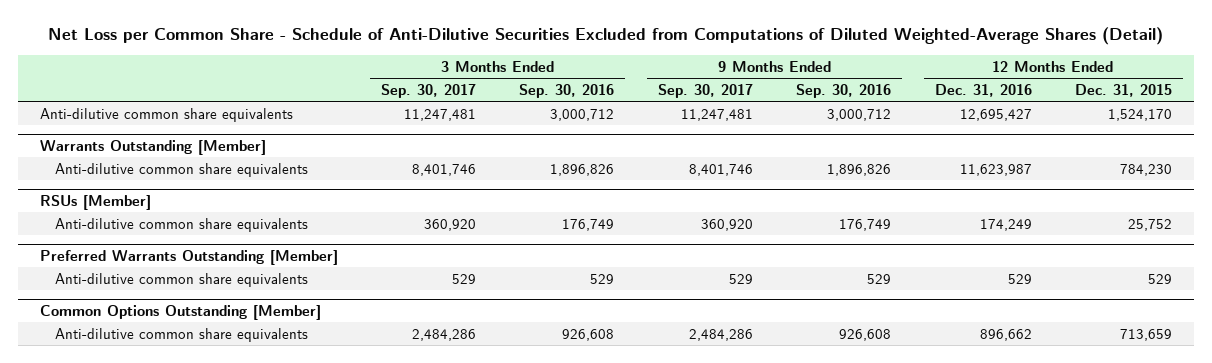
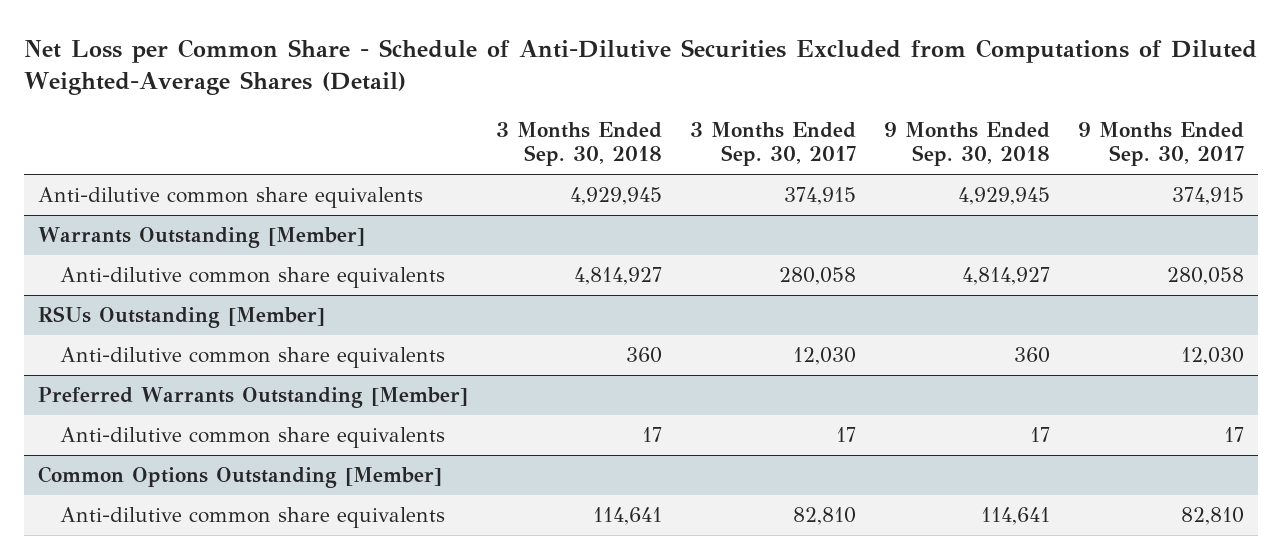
- | 3 Months Ended Sep. 30, 2017 | 3 Months Ended Sep. 30, 2016 | 9 Months Ended Sep. 30, 2017 | 9 Months Ended Sep. 30, 2016 | 12 Months Ended Dec. 31, 2016 | 12 Months Ended Dec. 31, 2015
+ | 3 Months Ended Sep. 30, 2018 | 3 Months Ended Sep. 30, 2017 | 9 Months Ended Sep. 30, 2018 | 9 Months Ended Sep. 30, 2017
- Anti-dilutive common share equivalents | 11,247,481 | 3,000,712 | 11,247,481 | 3,000,712 | 12,695,427 | 1,524,170
+ Anti-dilutive common share equivalents | 4,929,945 | 374,915 | 4,929,945 | 374,915
@ Warrants Outstanding [Member]
- Anti-dilutive common share equivalents | 8,401,746 | 1,896,826 | 8,401,746 | 1,896,826 | 11,623,987 | 784,230
- RSUs [Member]
- Anti-dilutive common share equivalents | 360,920 | 176,749 | 360,920 | 176,749 | 174,249 | 25,752
@ Warrants Outstanding [Member]
+ Anti-dilutive common share equivalents | 4,814,927 | 280,058 | 4,814,927 | 280,058
+ RSUs Outstanding [Member]
+ Anti-dilutive common share equivalents | 360 | 12,030 | 360 | 12,030
@ Preferred Warrants Outstanding [Member]
- Anti-dilutive common share equivalents | 529 | 529 | 529 | 529 | 529 | 529
+ Anti-dilutive common share equivalents | 17 | 17 | 17 | 17
@ Common Options Outstanding [Member]
- Anti-dilutive common share equivalents | 2,484,286 | 926,608 | 2,484,286 | 926,608 | 896,662 | 713,659
+ Anti-dilutive common share equivalents | 114,641 | 82,810 | 114,641 | 82,810

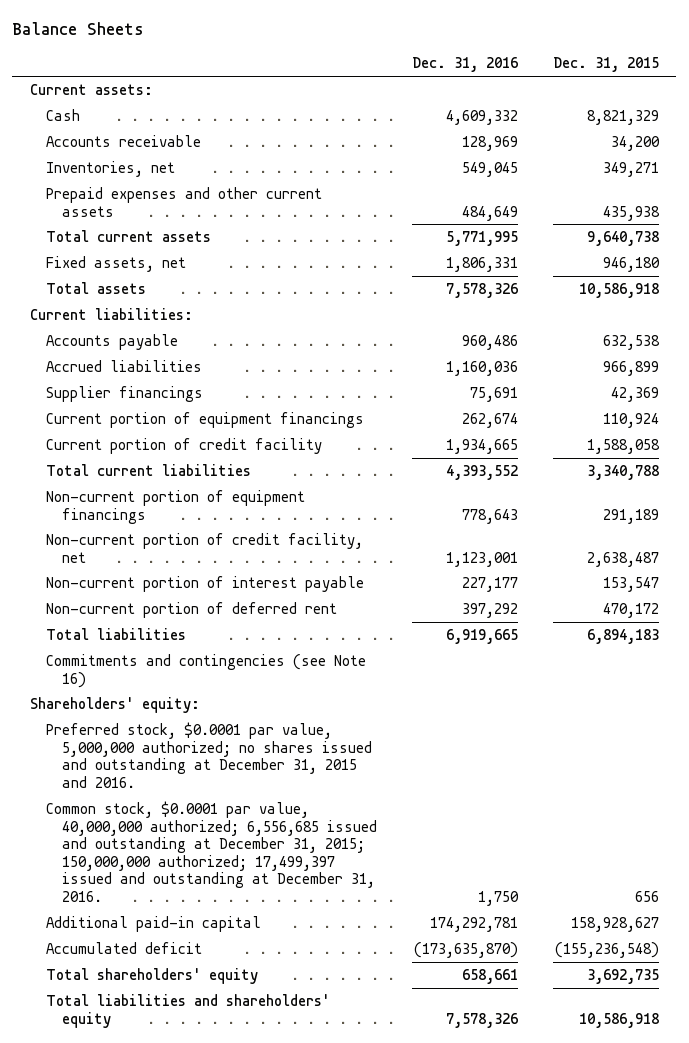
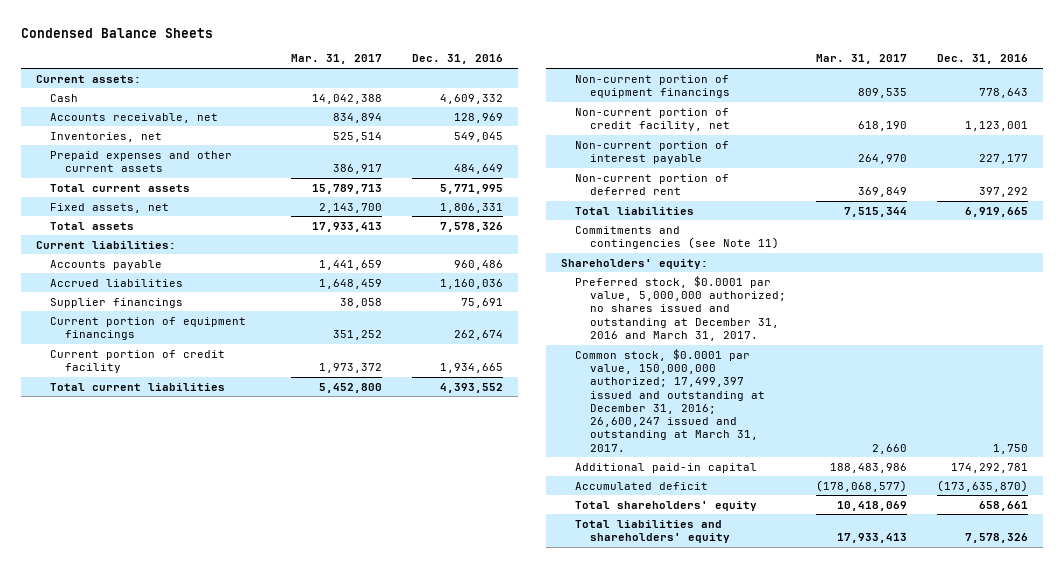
- Balance Sheets
+ Condensed Balance Sheets
- | Dec. 31, 2016 | Dec. 31, 2015
+ | Mar. 31, 2017 | Dec. 31, 2016
- Accounts receivable | 128,969 | 34,200
+ Accounts receivable, net | 834,894 | 128,969
- Commitments and contingencies (see Note 16)
+ Commitments and contingencies (see Note 11)
- Preferred stock, $0.0001 par value, 5,000,000 authorized; no shares issued and outstanding at December 31, 2015 and 2016.
- Common stock, $0.0001 par value, 40,000,000 authorized; 6,556,685 issued and outstanding at December 31, 2015; 150,000,000 authorized; 17,499,397 issued and outstanding at December 31, 2016. | 1,750 | 656
+ Preferred stock, $0.0001 par value, 5,000,000 authorized; no shares issued and outstanding at December 31, 2016 and March 31, 2017.
+ Common stock, $0.0001 par value, 150,000,000 authorized; 17,499,397 issued and outstanding at December 31, 2016; 26,600,247 issued and outstanding at March 31, 2017. | 2,660 | 1,750

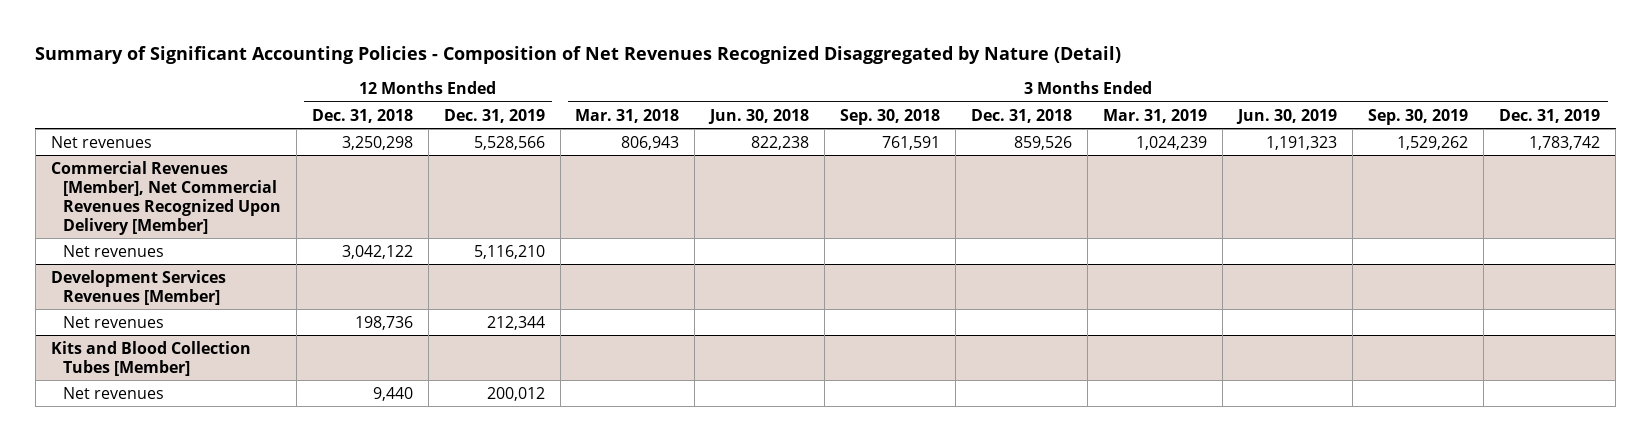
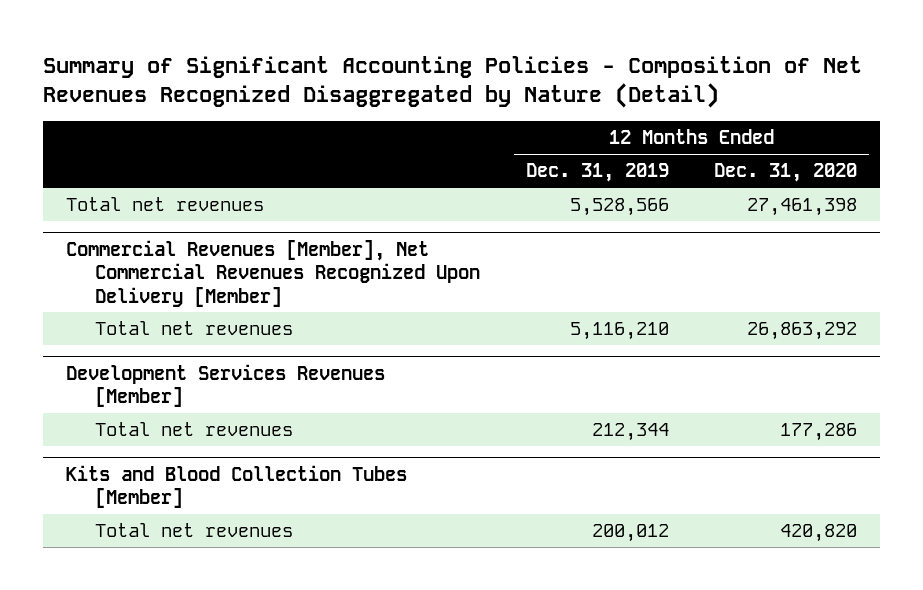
- | 12 Months Ended Dec. 31, 2018 | 12 Months Ended Dec. 31, 2019 | 3 Months Ended Mar. 31, 2018 | 3 Months Ended Jun. 30, 2018 | 3 Months Ended Sep. 30, 2018 | 3 Months Ended Dec. 31, 2018 | 3 Months Ended Mar. 31, 2019 | 3 Months Ended Jun. 30, 2019 | 3 Months Ended Sep. 30, 2019 | 3 Months Ended Dec. 31, 2019
+ | 12 Months Ended Dec. 31, 2019 | 12 Months Ended Dec. 31, 2020
- Net revenues | 3,250,298 | 5,528,566 | 806,943 | 822,238 | 761,591 | 859,526 | 1,024,239 | 1,191,323 | 1,529,262 | 1,783,742
+ Total net revenues | 5,528,566 | 27,461,398
@ Commercial Revenues [Member], Net Commercial Revenues Recognized Upon Delivery [Member]
- Net revenues | 3,042,122 | 5,116,210 | | | | | | | |
+ Total net revenues | 5,116,210 | 26,863,292
@ Development Services Revenues [Member]
- Net revenues | 198,736 | 212,344 | | | | | | | |
+ Total net revenues | 212,344 | 177,286
@ Kits and Blood Collection Tubes [Member]
- Net revenues | 9,440 | 200,012 | | | | | | | |
+ Total net revenues | 200,012 | 420,820

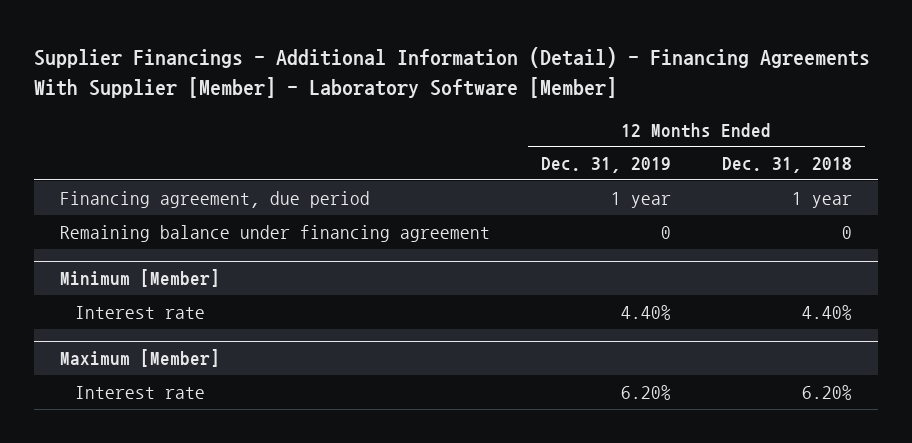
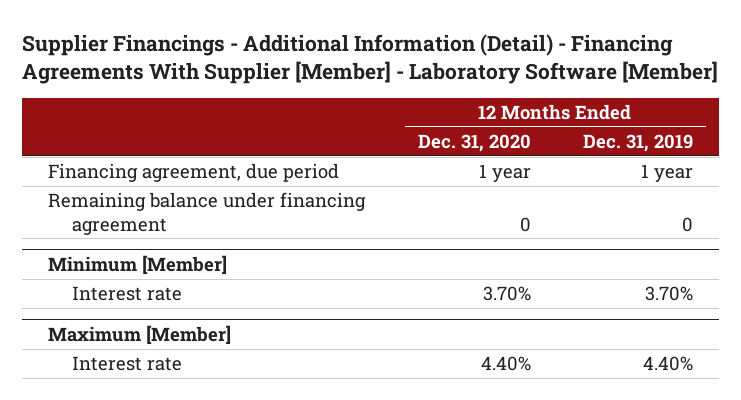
- | 12 Months Ended Dec. 31, 2019 | 12 Months Ended Dec. 31, 2018
+ | 12 Months Ended Dec. 31, 2020 | 12 Months Ended Dec. 31, 2019
@ Minimum [Member]
- Interest rate | 4.40% | 4.40%
+ Interest rate | 3.70% | 3.70%
@ Maximum [Member]
- Interest rate | 6.20% | 6.20%
+ Interest rate | 4.40% | 4.40%

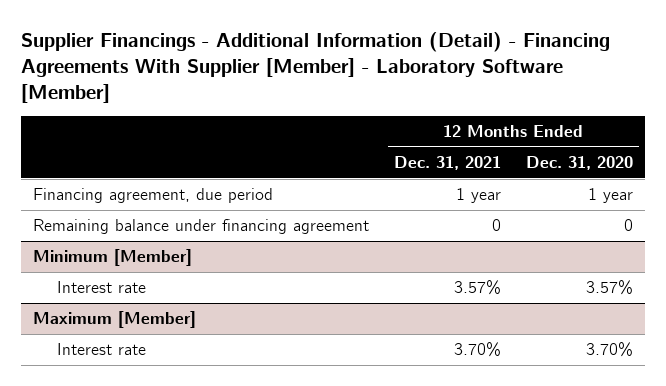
- | 12 Months Ended Dec. 31, 2020 | 12 Months Ended Dec. 31, 2019
+ | 12 Months Ended Dec. 31, 2021 | 12 Months Ended Dec. 31, 2020
@ Minimum [Member]
- Interest rate | 3.70% | 3.70%
+ Interest rate | 3.57% | 3.57%
@ Maximum [Member]
- Interest rate | 4.40% | 4.40%
+ Interest rate | 3.70% | 3.70%

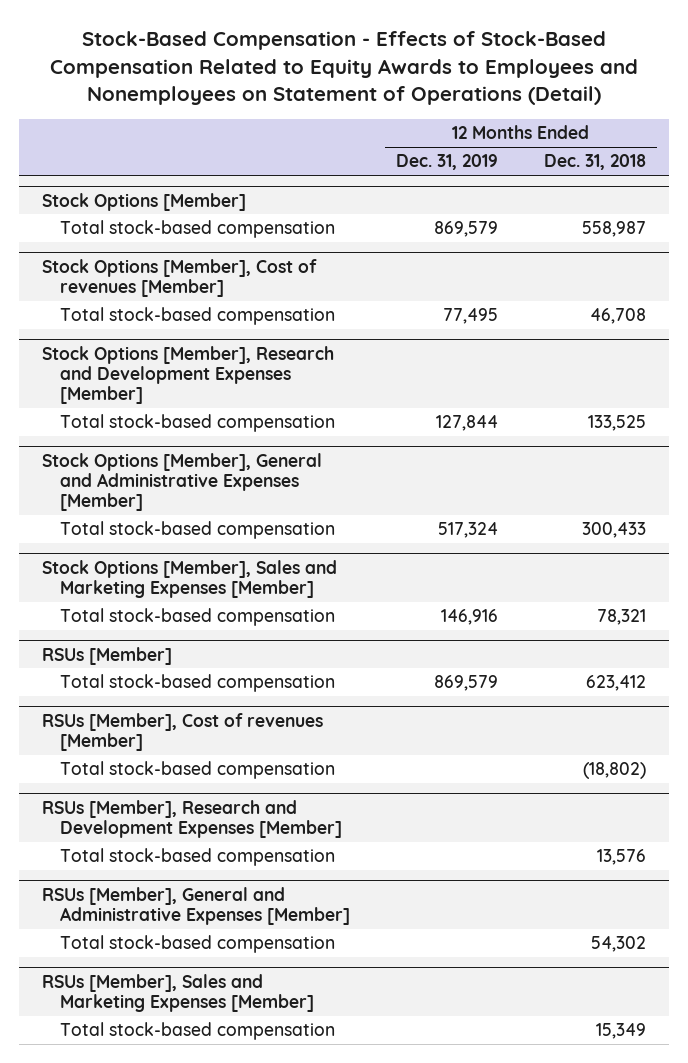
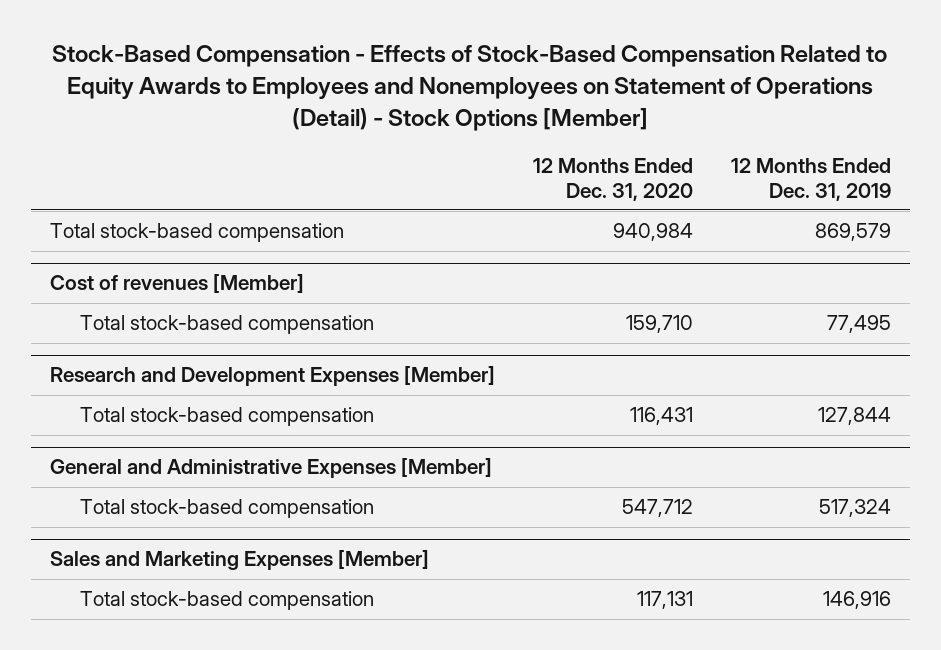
- Stock-Based Compensation - Effects of Stock-Based Compensation Related to Equity Awards to Employees and Nonemployees on Statement of Operations (Detail)
+ Stock-Based Compensation - Effects of Stock-Based Compensation Related to Equity Awards to Employees and Nonemployees on Statement of Operations (Detail) - Stock Options [Member]
- | 12 Months Ended Dec. 31, 2019 | 12 Months Ended Dec. 31, 2018
+ | 12 Months Ended Dec. 31, 2020 | 12 Months Ended Dec. 31, 2019
- Stock Options [Member]
- Stock Options [Member], Cost of revenues [Member]
+ Cost of revenues [Member]
- Stock Options [Member], Research and Development Expenses [Member]
+ Research and Development Expenses [Member]
- Stock Options [Member], General and Administrative Expenses [Member]
+ General and Administrative Expenses [Member]
- Stock Options [Member], Sales and Marketing Expenses [Member]
+ Sales and Marketing Expenses [Member]
- RSUs [Member]
- Total stock-based compensation | 869,579 | 623,412
- RSUs [Member], Cost of revenues [Member]
- Total stock-based compensation | | (18,802)
- RSUs [Member], Research and Development Expenses [Member]
- Total stock-based compensation | | 13,576
- RSUs [Member], General and Administrative Expenses [Member]
- Total stock-based compensation | | 54,302
- RSUs [Member], Sales and Marketing Expenses [Member]
- Total stock-based compensation | | 15,349

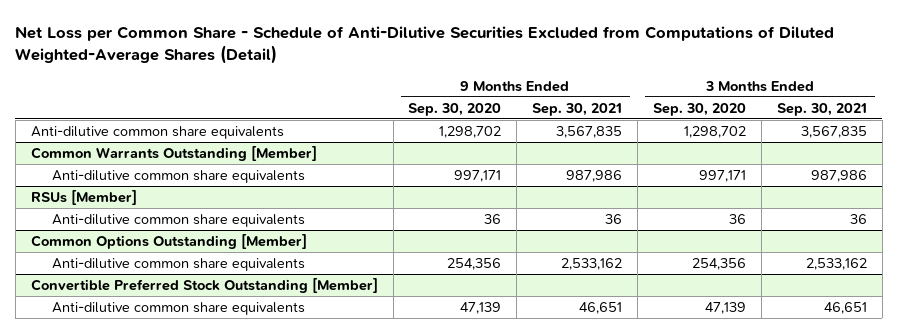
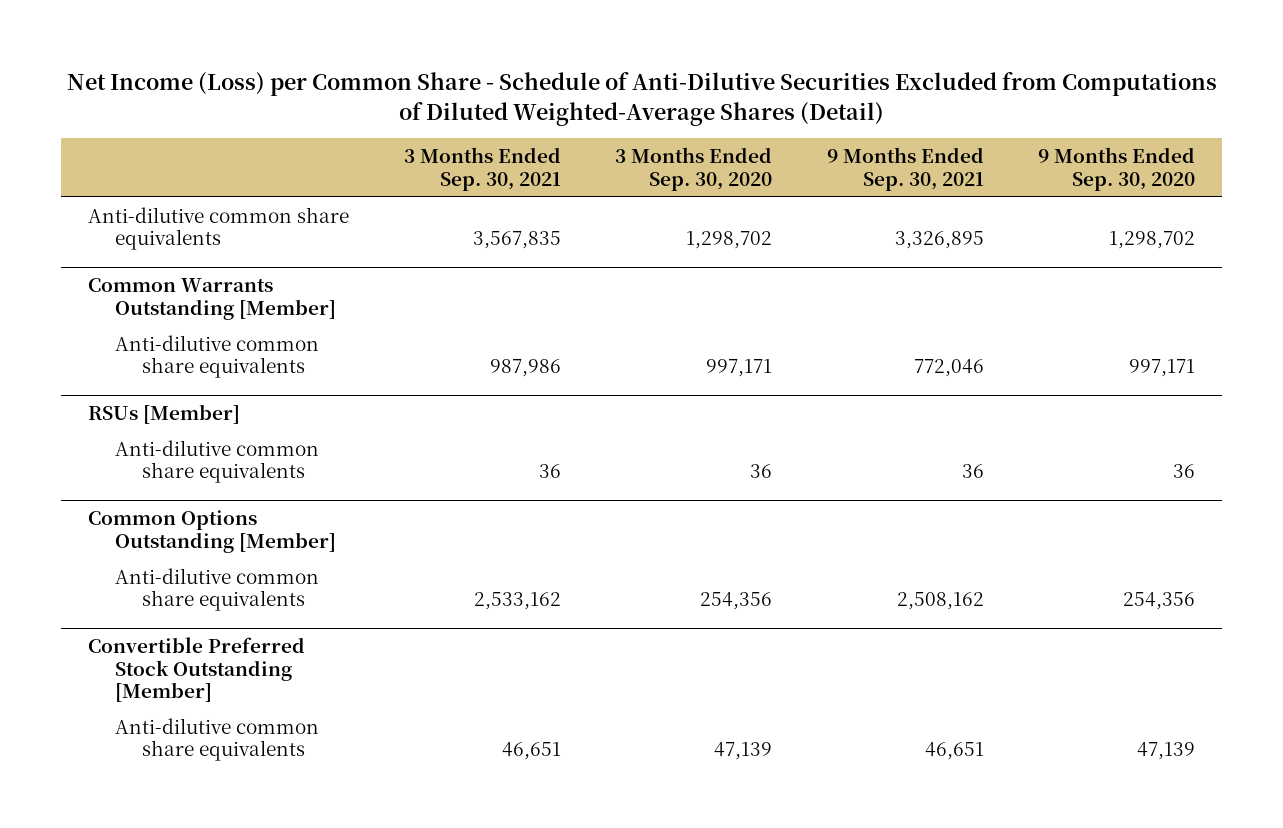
- Net Loss per Common Share - Schedule of Anti-Dilutive Securities Excluded from Computations of Diluted Weighted-Average Shares (Detail)
+ Net Income (Loss) per Common Share - Schedule of Anti-Dilutive Securities Excluded from Computations of Diluted Weighted-Average Shares (Detail)
- | 9 Months Ended Sep. 30, 2020 | 9 Months Ended Sep. 30, 2021 | 3 Months Ended Sep. 30, 2020 | 3 Months Ended Sep. 30, 2021
+ | 3 Months Ended Sep. 30, 2021 | 3 Months Ended Sep. 30, 2020 | 9 Months Ended Sep. 30, 2021 | 9 Months Ended Sep. 30, 2020
- Anti-dilutive common share equivalents | 1,298,702 | 3,567,835 | 1,298,702 | 3,567,835
+ Anti-dilutive common share equivalents | 3,567,835 | 1,298,702 | 3,326,895 | 1,298,702
@ Common Warrants Outstanding [Member]
- Anti-dilutive common share equivalents | 997,171 | 987,986 | 997,171 | 987,986
+ Anti-dilutive common share equivalents | 987,986 | 997,171 | 772,046 | 997,171
@ Common Options Outstanding [Member]
- Anti-dilutive common share equivalents | 254,356 | 2,533,162 | 254,356 | 2,533,162
+ Anti-dilutive common share equivalents | 2,533,162 | 254,356 | 2,508,162 | 254,356

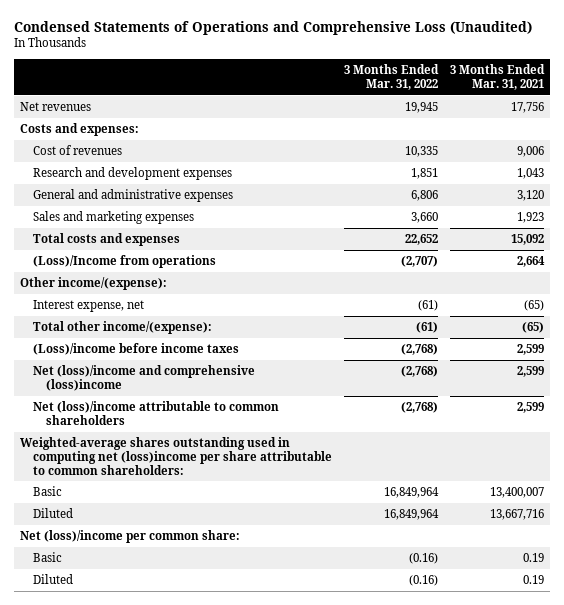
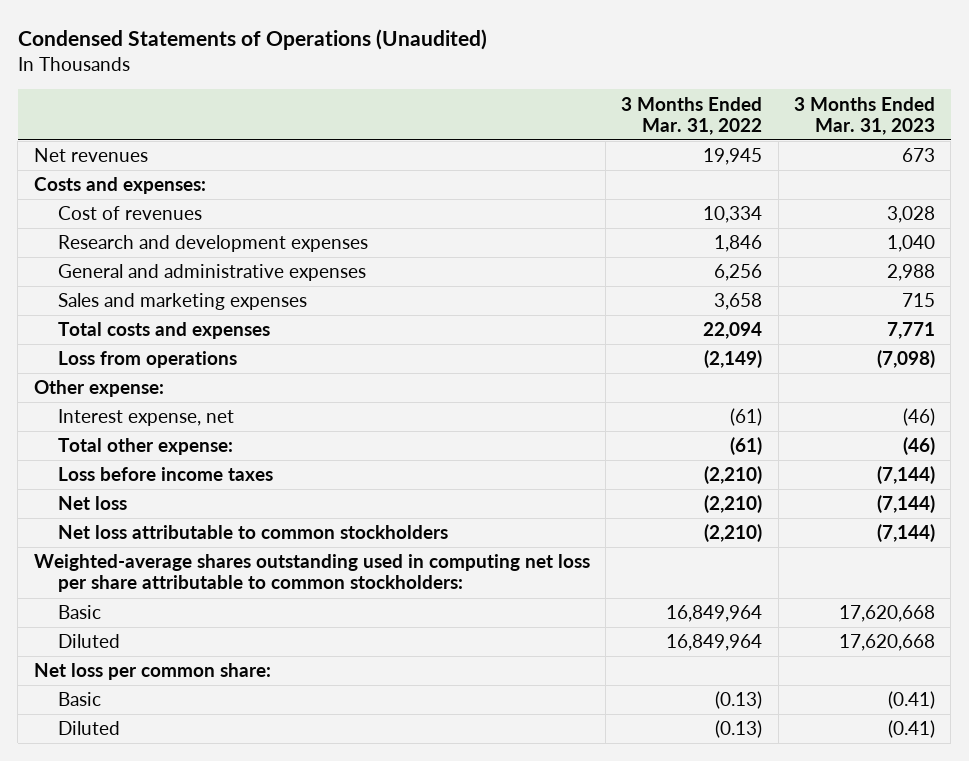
- Condensed Statements of Operations and Comprehensive Loss (Unaudited)
+ Condensed Statements of Operations (Unaudited)
- | 3 Months Ended Mar. 31, 2022 | 3 Months Ended Mar. 31, 2021
+ | 3 Months Ended Mar. 31, 2022 | 3 Months Ended Mar. 31, 2023
- Cost of revenues | 10,335 | 9,006
- Research and development expenses | 1,851 | 1,043
- General and administrative expenses | 6,806 | 3,120
- Sales and marketing expenses | 3,660 | 1,923
- Total costs and expenses | 22,652 | 15,092
- (Loss)/Income from operations | (2,707) | 2,664
- Other income/(expense):
+ Cost of revenues | 10,334 | 3,028
+ Research and development expenses | 1,846 | 1,040
+ General and administrative expenses | 6,256 | 2,988
+ Sales and marketing expenses | 3,658 | 715
+ Total costs and expenses | 22,094 | 7,771
+ Loss from operations | (2,149) | (7,098)
+ Other expense:
- Total other income/(expense): | (61) | (65)
- (Loss)/income before income taxes | (2,768) | 2,599
- Net (loss)/income and comprehensive (loss)income | (2,768) | 2,599
- Net (loss)/income attributable to common shareholders | (2,768) | 2,599
- Weighted-average shares outstanding used in computing net (loss)income per share attributable to common shareholders:
+ Total other expense: | (61) | (46)
+ Loss before income taxes | (2,210) | (7,144)
+ Net loss | (2,210) | (7,144)
+ Net loss attributable to common stockholders | (2,210) | (7,144)
+ Weighted-average shares outstanding used in computing net loss per share attributable to common stockholders:
- Net (loss)/income per common share:
- Basic | (0.16) | 0.19
- Diluted | (0.16) | 0.19
+ Net loss per common share:
+ Basic | (0.13) | (0.41)
+ Diluted | (0.13) | (0.41)

